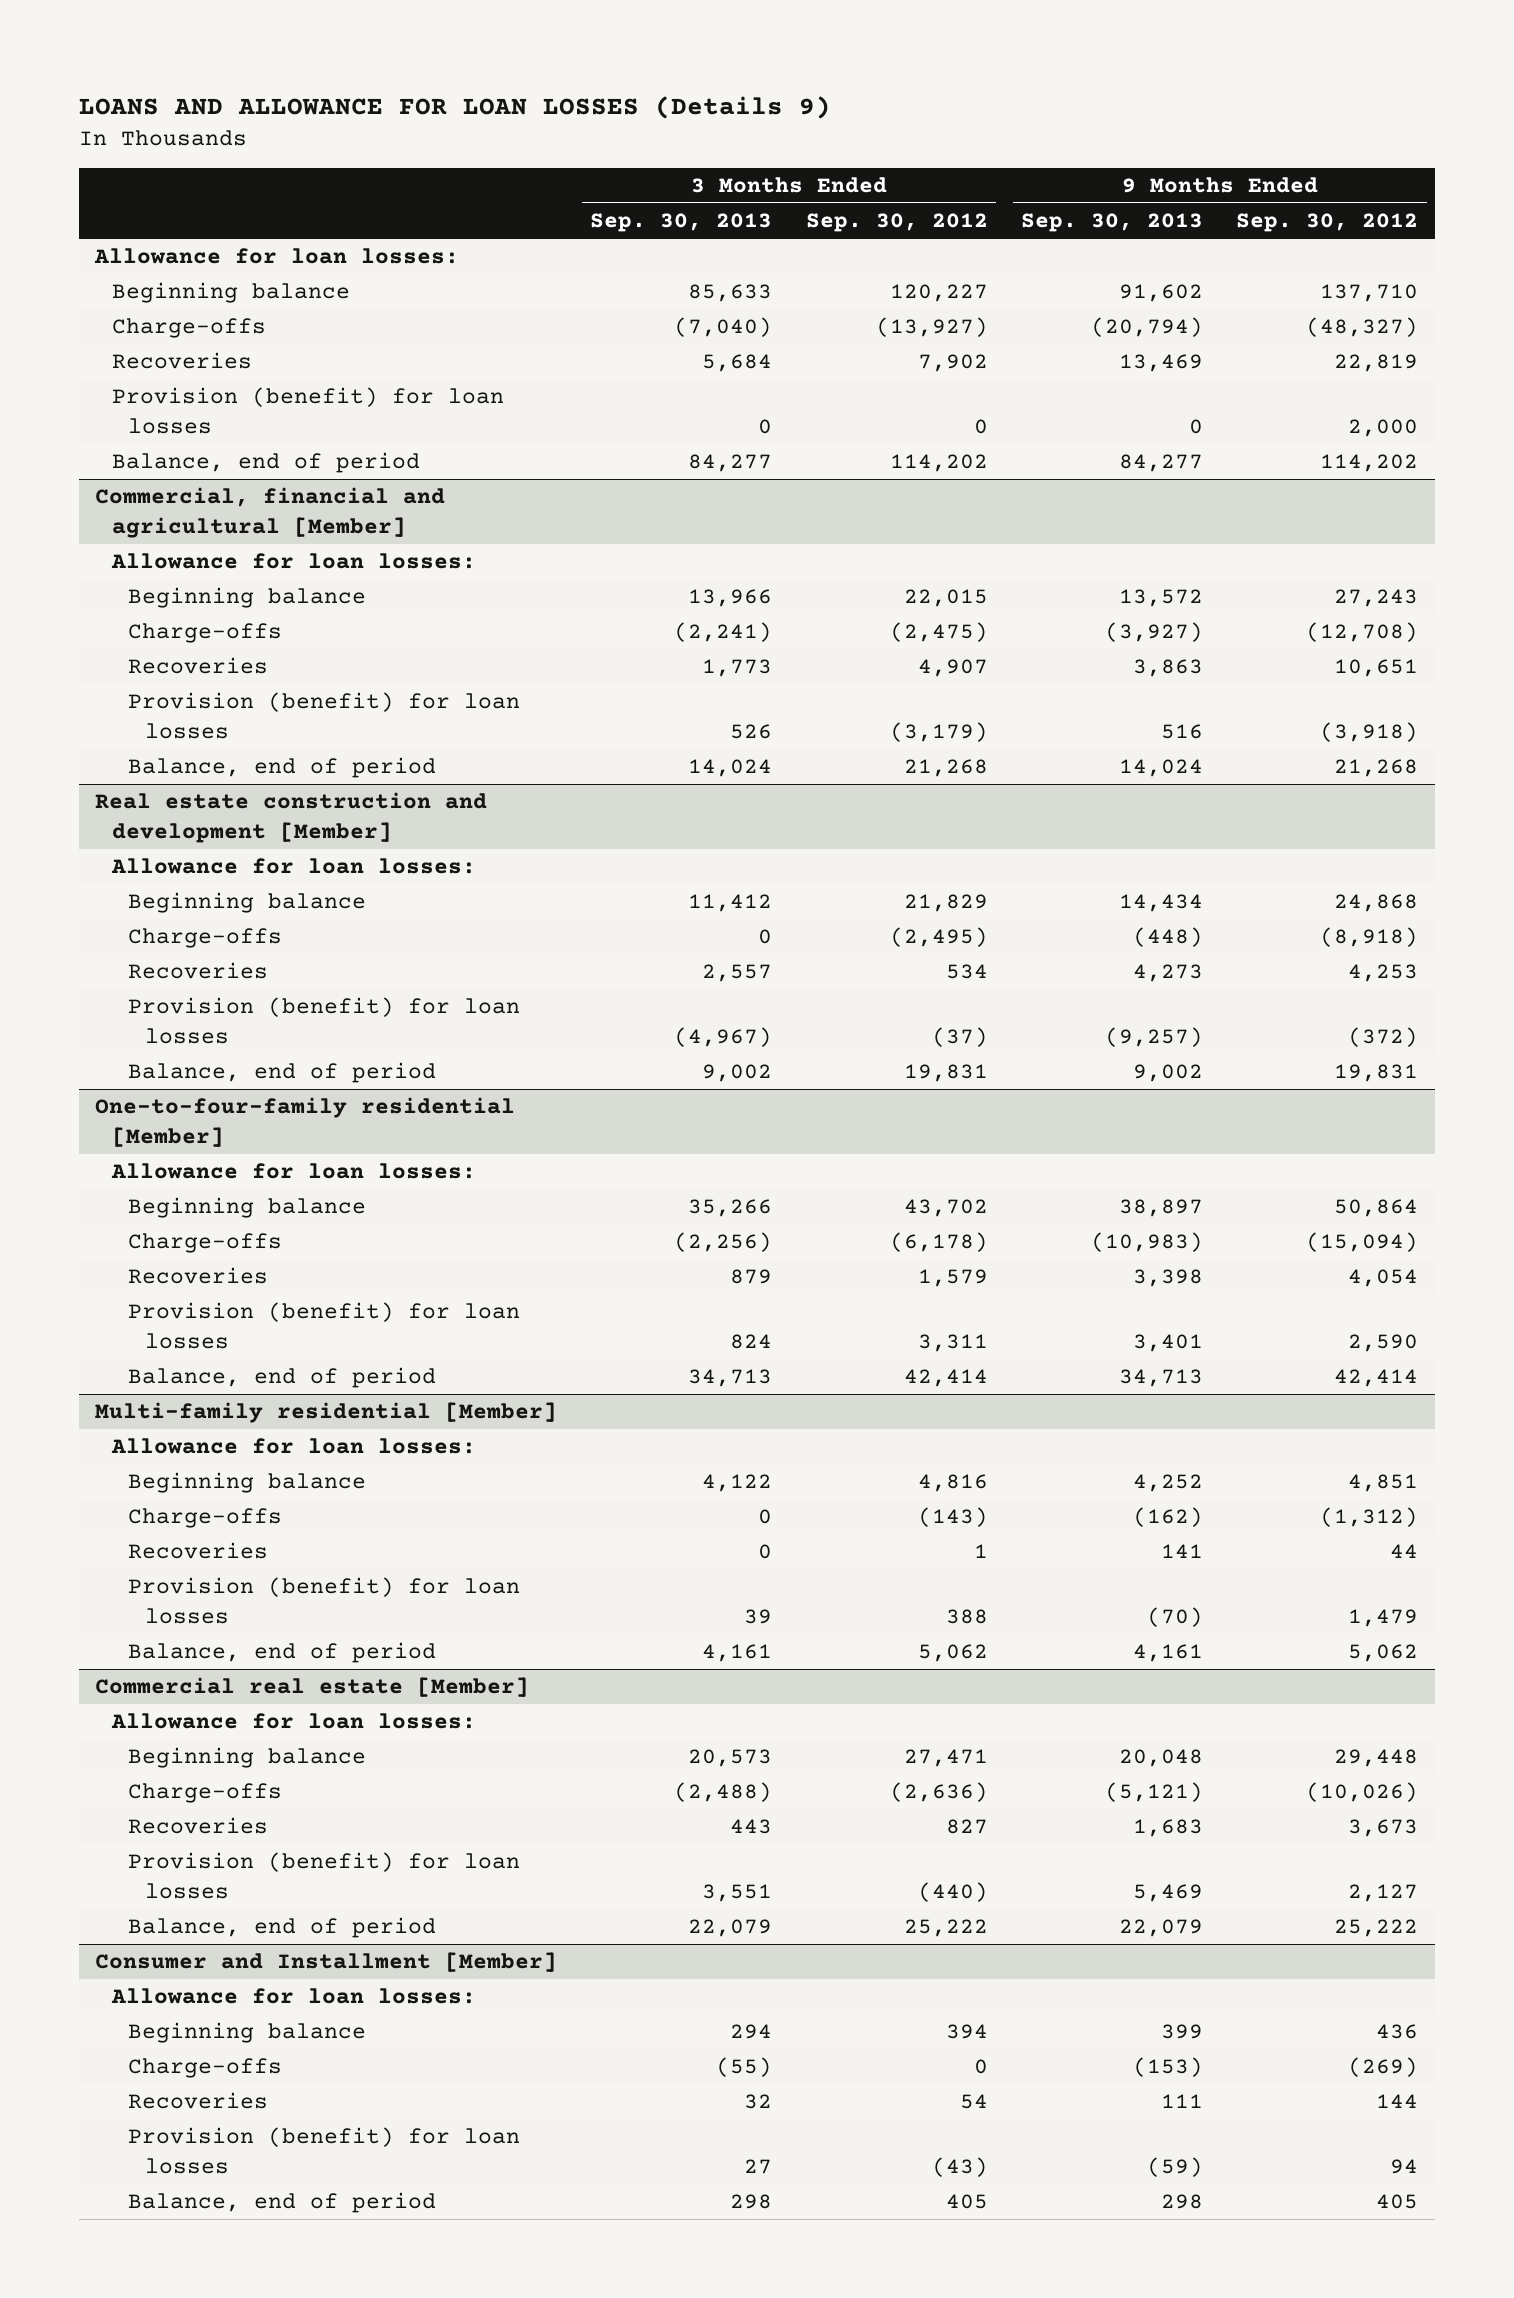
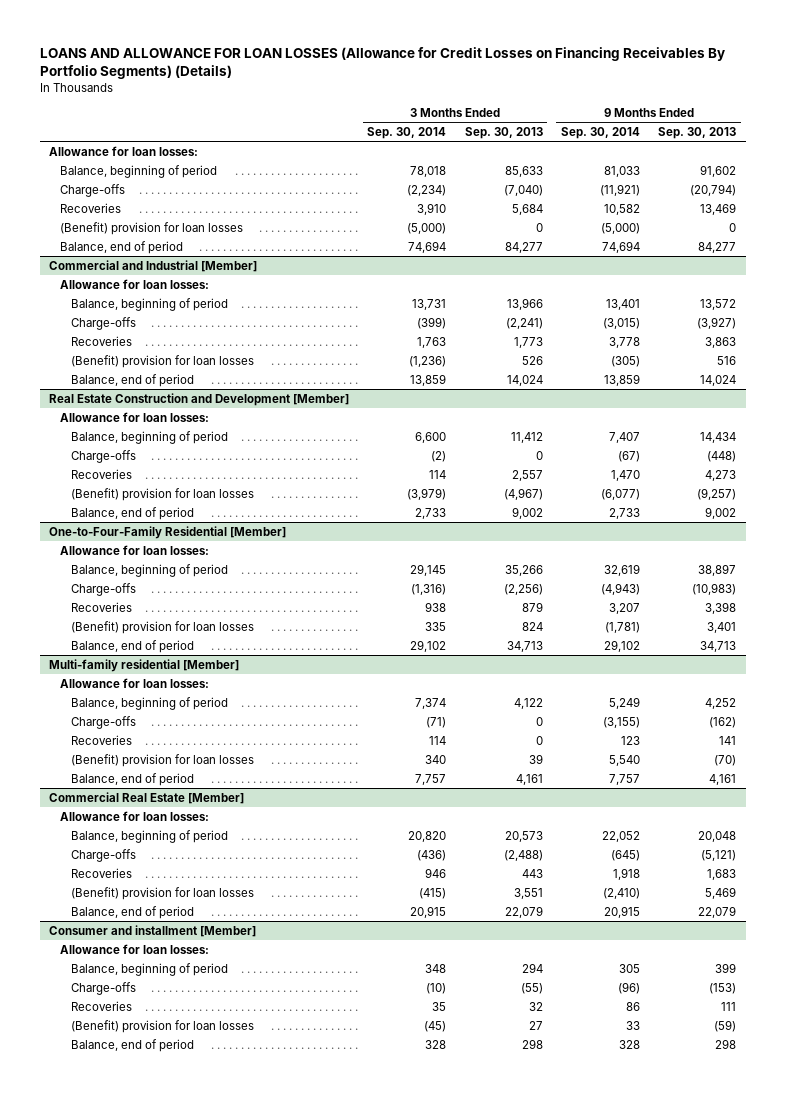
- LOANS AND ALLOWANCE FOR LOAN LOSSES (Details 9)
+ LOANS AND ALLOWANCE FOR LOAN LOSSES (Allowance for Credit Losses on Financing Receivables By Portfolio Segments) (Details)
- | 3 Months Ended Sep. 30, 2013 | 3 Months Ended Sep. 30, 2012 | 9 Months Ended Sep. 30, 2013 | 9 Months Ended Sep. 30, 2012
+ | 3 Months Ended Sep. 30, 2014 | 3 Months Ended Sep. 30, 2013 | 9 Months Ended Sep. 30, 2014 | 9 Months Ended Sep. 30, 2013
- Beginning balance | 85,633 | 120,227 | 91,602 | 137,710
+ Balance, beginning of period | 78,018 | 85,633 | 81,033 | 91,602
- Provision (benefit) for loan losses | 0 | 0 | 0 | 2,000
+ (Benefit) provision for loan losses | (5,000) | 0 | (5,000) | 0
- Commercial, financial and agricultural [Member]
+ Commercial and Industrial [Member]
- Beginning balance | 13,966 | 22,015 | 13,572 | 27,243
+ Balance, beginning of period | 13,731 | 13,966 | 13,401 | 13,572
- Provision (benefit) for loan losses | 526 | (3,179) | 516 | (3,918)
+ (Benefit) provision for loan losses | (1,236) | 526 | (305) | 516
- Real estate construction and development [Member]
+ Real Estate Construction and Development [Member]
- Beginning balance | 11,412 | 21,829 | 14,434 | 24,868
+ Balance, beginning of period | 6,600 | 11,412 | 7,407 | 14,434
- Provision (benefit) for loan losses | (4,967) | (37) | (9,257) | (372)
+ (Benefit) provision for loan losses | (3,979) | (4,967) | (6,077) | (9,257)
- One-to-four-family residential [Member]
+ One-to-Four-Family Residential [Member]
- Beginning balance | 35,266 | 43,702 | 38,897 | 50,864
+ Balance, beginning of period | 29,145 | 35,266 | 32,619 | 38,897
- Provision (benefit) for loan losses | 824 | 3,311 | 3,401 | 2,590
+ (Benefit) provision for loan losses | 335 | 824 | (1,781) | 3,401
@ Multi-family residential [Member]
- Beginning balance | 4,122 | 4,816 | 4,252 | 4,851
+ Balance, beginning of period | 7,374 | 4,122 | 5,249 | 4,252
- Provision (benefit) for loan losses | 39 | 388 | (70) | 1,479
+ (Benefit) provision for loan losses | 340 | 39 | 5,540 | (70)
- Commercial real estate [Member]
+ Commercial Real Estate [Member]
- Beginning balance | 20,573 | 27,471 | 20,048 | 29,448
+ Balance, beginning of period | 20,820 | 20,573 | 22,052 | 20,048
- Provision (benefit) for loan losses | 3,551 | (440) | 5,469 | 2,127
+ (Benefit) provision for loan losses | (415) | 3,551 | (2,410) | 5,469
- Consumer and Installment [Member]
+ Consumer and installment [Member]
- Beginning balance | 294 | 394 | 399 | 436
+ Balance, beginning of period | 348 | 294 | 305 | 399
- Provision (benefit) for loan losses | 27 | (43) | (59) | 94
+ (Benefit) provision for loan losses | (45) | 27 | 33 | (59)

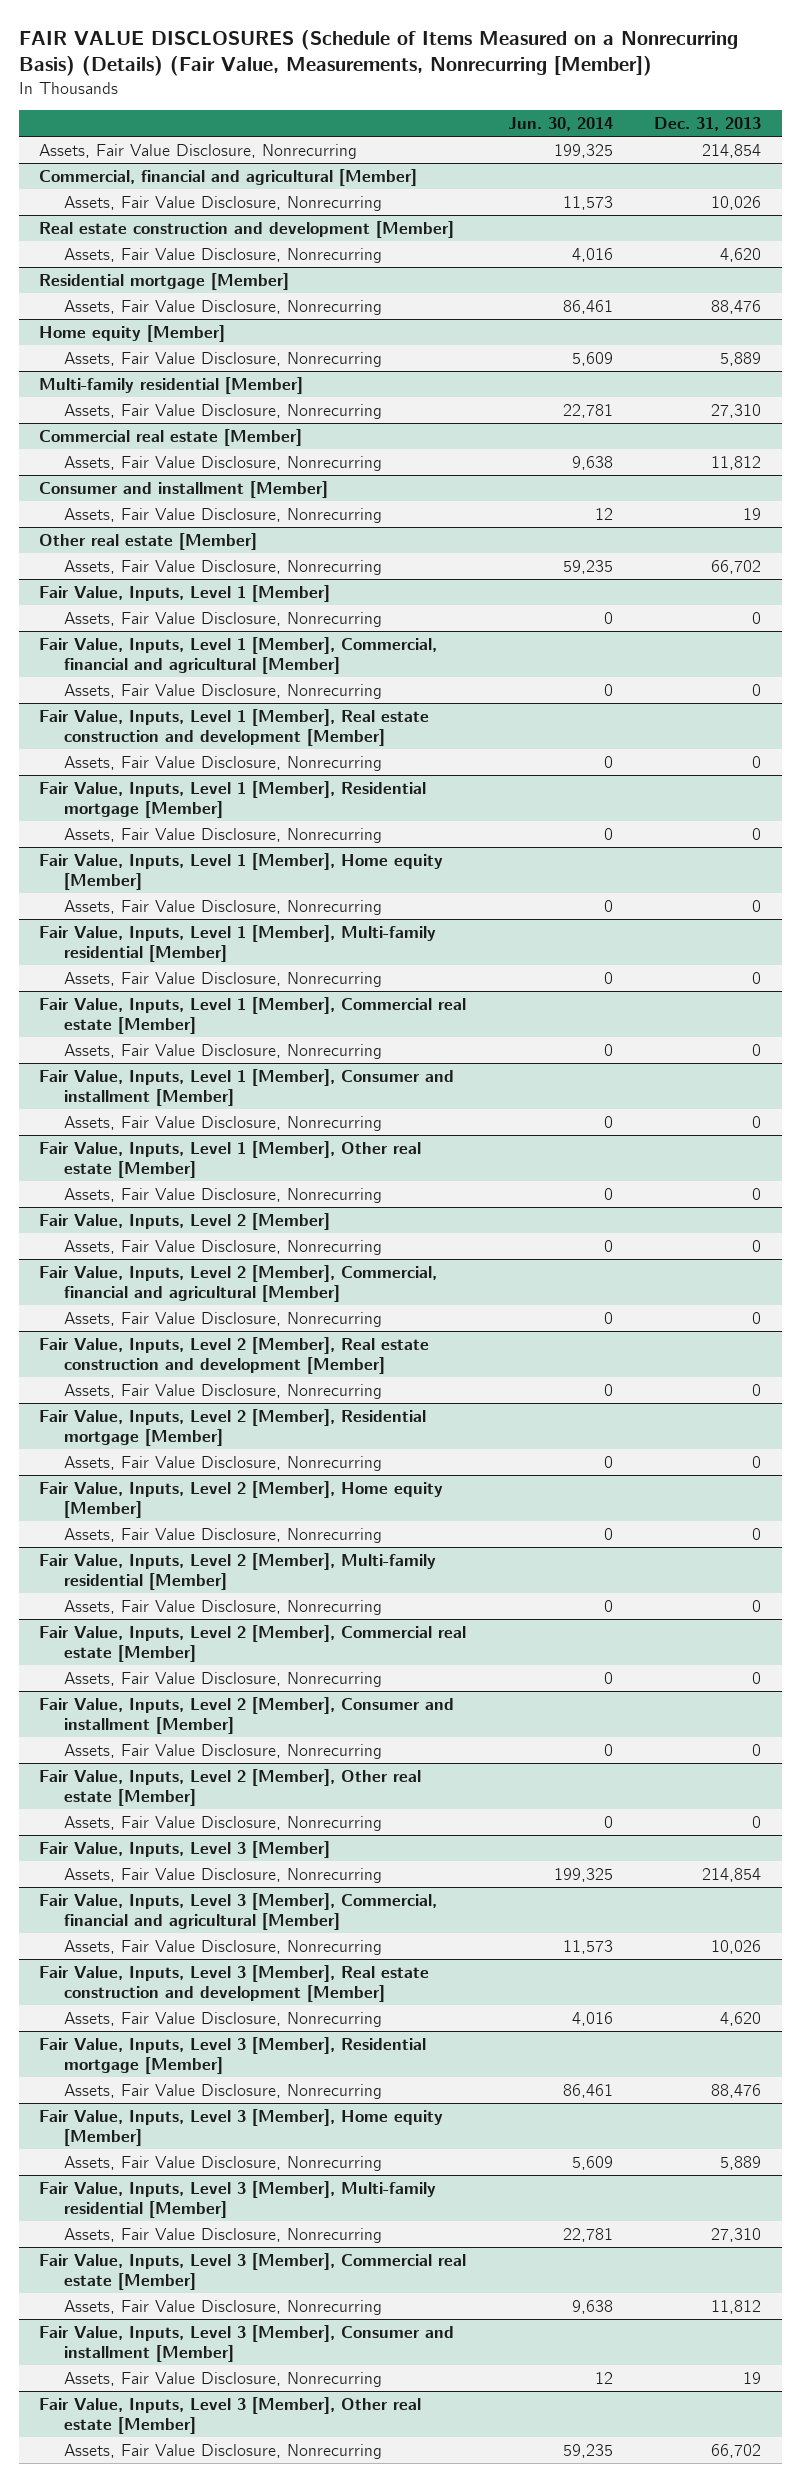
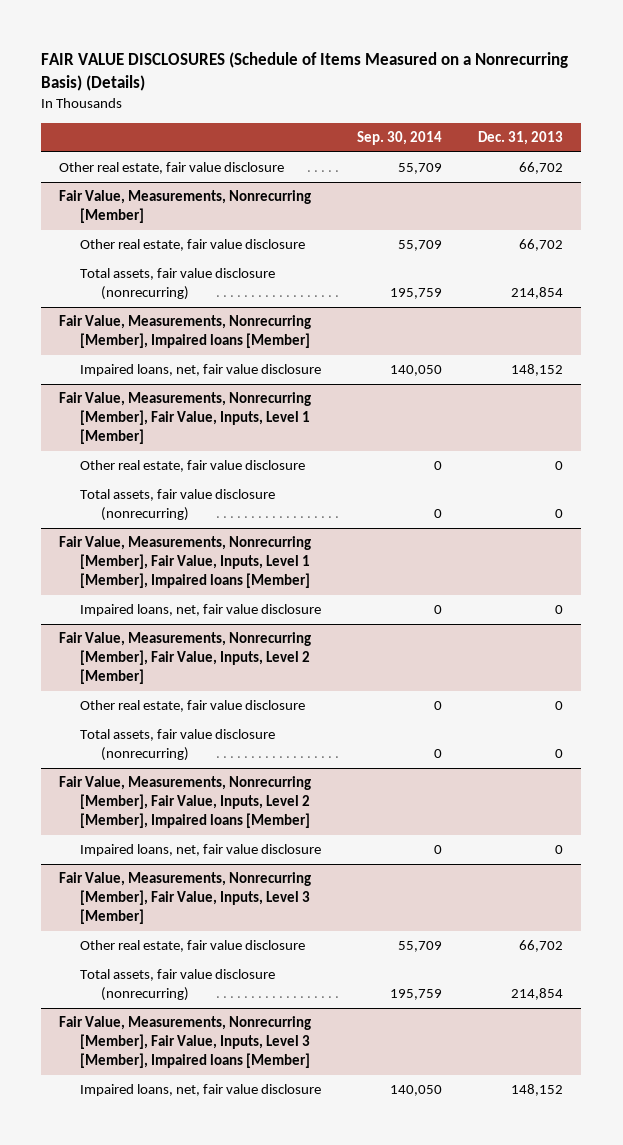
- FAIR VALUE DISCLOSURES (Schedule of Items Measured on a Nonrecurring Basis) (Details) (Fair Value, Measurements, Nonrecurring [Member])
+ FAIR VALUE DISCLOSURES (Schedule of Items Measured on a Nonrecurring Basis) (Details)
- | Jun. 30, 2014 | Dec. 31, 2013
+ | Sep. 30, 2014 | Dec. 31, 2013
- Assets, Fair Value Disclosure, Nonrecurring | 199,325 | 214,854
- Commercial, financial and agricultural [Member]
- Assets, Fair Value Disclosure, Nonrecurring | 11,573 | 10,026
- Real estate construction and development [Member]
- Assets, Fair Value Disclosure, Nonrecurring | 4,016 | 4,620
- Residential mortgage [Member]
- Assets, Fair Value Disclosure, Nonrecurring | 86,461 | 88,476
- Home equity [Member]
- Assets, Fair Value Disclosure, Nonrecurring | 5,609 | 5,889
- Multi-family residential [Member]
- Assets, Fair Value Disclosure, Nonrecurring | 22,781 | 27,310
- Commercial real estate [Member]
- Assets, Fair Value Disclosure, Nonrecurring | 9,638 | 11,812
- Consumer and installment [Member]
- Assets, Fair Value Disclosure, Nonrecurring | 12 | 19
- Other real estate [Member]
- Assets, Fair Value Disclosure, Nonrecurring | 59,235 | 66,702
- Fair Value, Inputs, Level 1 [Member]
- Assets, Fair Value Disclosure, Nonrecurring | 0 | 0
- Fair Value, Inputs, Level 1 [Member], Commercial, financial and agricultural [Member]
- Assets, Fair Value Disclosure, Nonrecurring | 0 | 0
- Fair Value, Inputs, Level 1 [Member], Real estate construction and development [Member]
- Assets, Fair Value Disclosure, Nonrecurring | 0 | 0
- Fair Value, Inputs, Level 1 [Member], Residential mortgage [Member]
- Assets, Fair Value Disclosure, Nonrecurring | 0 | 0
- Fair Value, Inputs, Level 1 [Member], Home equity [Member]
- Assets, Fair Value Disclosure, Nonrecurring | 0 | 0
- Fair Value, Inputs, Level 1 [Member], Multi-family residential [Member]
- Assets, Fair Value Disclosure, Nonrecurring | 0 | 0
- Fair Value, Inputs, Level 1 [Member], Commercial real estate [Member]
- Assets, Fair Value Disclosure, Nonrecurring | 0 | 0
- Fair Value, Inputs, Level 1 [Member], Consumer and installment [Member]
- Assets, Fair Value Disclosure, Nonrecurring | 0 | 0
- Fair Value, Inputs, Level 1 [Member], Other real estate [Member]
- Assets, Fair Value Disclosure, Nonrecurring | 0 | 0
- Fair Value, Inputs, Level 2 [Member]
- Assets, Fair Value Disclosure, Nonrecurring | 0 | 0
- Fair Value, Inputs, Level 2 [Member], Commercial, financial and agricultural [Member]
- Assets, Fair Value Disclosure, Nonrecurring | 0 | 0
- Fair Value, Inputs, Level 2 [Member], Real estate construction and development [Member]
- Assets, Fair Value Disclosure, Nonrecurring | 0 | 0
- Fair Value, Inputs, Level 2 [Member], Residential mortgage [Member]
- Assets, Fair Value Disclosure, Nonrecurring | 0 | 0
- Fair Value, Inputs, Level 2 [Member], Home equity [Member]
- Assets, Fair Value Disclosure, Nonrecurring | 0 | 0
- Fair Value, Inputs, Level 2 [Member], Multi-family residential [Member]
- Assets, Fair Value Disclosure, Nonrecurring | 0 | 0
- Fair Value, Inputs, Level 2 [Member], Commercial real estate [Member]
- Assets, Fair Value Disclosure, Nonrecurring | 0 | 0
- Fair Value, Inputs, Level 2 [Member], Consumer and installment [Member]
- Assets, Fair Value Disclosure, Nonrecurring | 0 | 0
- Fair Value, Inputs, Level 2 [Member], Other real estate [Member]
- Assets, Fair Value Disclosure, Nonrecurring | 0 | 0
- Fair Value, Inputs, Level 3 [Member]
- Assets, Fair Value Disclosure, Nonrecurring | 199,325 | 214,854
- Fair Value, Inputs, Level 3 [Member], Commercial, financial and agricultural [Member]
- Assets, Fair Value Disclosure, Nonrecurring | 11,573 | 10,026
- Fair Value, Inputs, Level 3 [Member], Real estate construction and development [Member]
- Assets, Fair Value Disclosure, Nonrecurring | 4,016 | 4,620
- Fair Value, Inputs, Level 3 [Member], Residential mortgage [Member]
- Assets, Fair Value Disclosure, Nonrecurring | 86,461 | 88,476
- Fair Value, Inputs, Level 3 [Member], Home equity [Member]
- Assets, Fair Value Disclosure, Nonrecurring | 5,609 | 5,889
- Fair Value, Inputs, Level 3 [Member], Multi-family residential [Member]
- Assets, Fair Value Disclosure, Nonrecurring | 22,781 | 27,310
- Fair Value, Inputs, Level 3 [Member], Commercial real estate [Member]
- Assets, Fair Value Disclosure, Nonrecurring | 9,638 | 11,812
- Fair Value, Inputs, Level 3 [Member], Consumer and installment [Member]
- Assets, Fair Value Disclosure, Nonrecurring | 12 | 19
- Fair Value, Inputs, Level 3 [Member], Other real estate [Member]
- Assets, Fair Value Disclosure, Nonrecurring | 59,235 | 66,702
+ Other real estate, fair value disclosure | 55,709 | 66,702
+ Fair Value, Measurements, Nonrecurring [Member]
+ Other real estate, fair value disclosure | 55,709 | 66,702
+ Total assets, fair value disclosure (nonrecurring) | 195,759 | 214,854
+ Fair Value, Measurements, Nonrecurring [Member], Impaired loans [Member]
+ Impaired loans, net, fair value disclosure | 140,050 | 148,152
+ Fair Value, Measurements, Nonrecurring [Member], Fair Value, Inputs, Level 1 [Member]
+ Other real estate, fair value disclosure | 0 | 0
+ Total assets, fair value disclosure (nonrecurring) | 0 | 0
+ Fair Value, Measurements, Nonrecurring [Member], Fair Value, Inputs, Level 1 [Member], Impaired loans [Member]
+ Impaired loans, net, fair value disclosure | 0 | 0
+ Fair Value, Measurements, Nonrecurring [Member], Fair Value, Inputs, Level 2 [Member]
+ Other real estate, fair value disclosure | 0 | 0
+ Total assets, fair value disclosure (nonrecurring) | 0 | 0
+ Fair Value, Measurements, Nonrecurring [Member], Fair Value, Inputs, Level 2 [Member], Impaired loans [Member]
+ Impaired loans, net, fair value disclosure | 0 | 0
+ Fair Value, Measurements, Nonrecurring [Member], Fair Value, Inputs, Level 3 [Member]
+ Other real estate, fair value disclosure | 55,709 | 66,702
+ Total assets, fair value disclosure (nonrecurring) | 195,759 | 214,854
+ Fair Value, Measurements, Nonrecurring [Member], Fair Value, Inputs, Level 3 [Member], Impaired loans [Member]
+ Impaired loans, net, fair value disclosure | 140,050 | 148,152

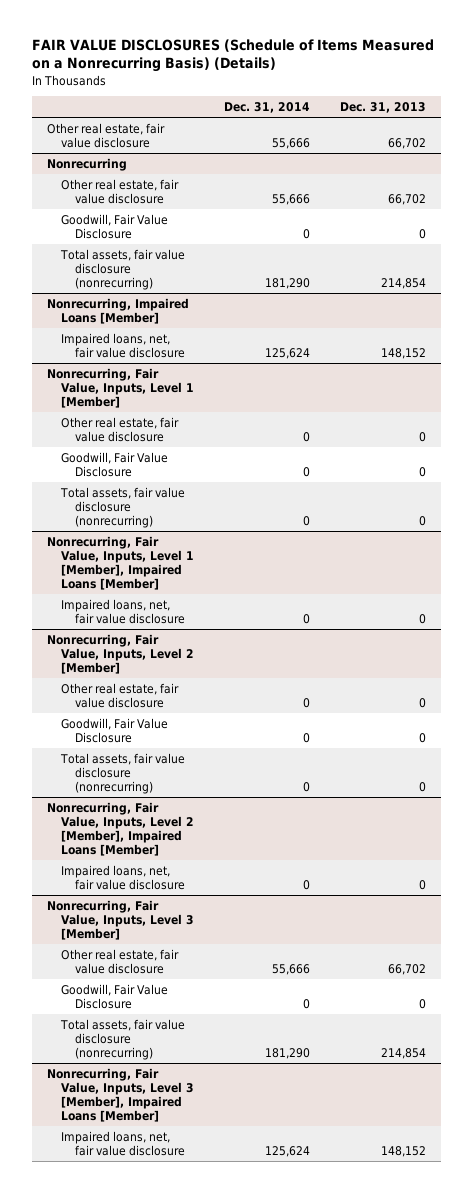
- | Sep. 30, 2014 | Dec. 31, 2013
+ | Dec. 31, 2014 | Dec. 31, 2013
- Fair Value, Measurements, Nonrecurring [Member]
+ Nonrecurring
+ Goodwill, Fair Value Disclosure | 0 | 0
- Fair Value, Measurements, Nonrecurring [Member], Impaired loans [Member]
+ Nonrecurring, Impaired Loans [Member]
- Fair Value, Measurements, Nonrecurring [Member], Fair Value, Inputs, Level 1 [Member]
+ Nonrecurring, Fair Value, Inputs, Level 1 [Member]
+ Goodwill, Fair Value Disclosure | 0 | 0
- Fair Value, Measurements, Nonrecurring [Member], Fair Value, Inputs, Level 1 [Member], Impaired loans [Member]
+ Nonrecurring, Fair Value, Inputs, Level 1 [Member], Impaired Loans [Member]
- Fair Value, Measurements, Nonrecurring [Member], Fair Value, Inputs, Level 2 [Member]
+ Nonrecurring, Fair Value, Inputs, Level 2 [Member]
+ Goodwill, Fair Value Disclosure | 0 | 0
- Fair Value, Measurements, Nonrecurring [Member], Fair Value, Inputs, Level 2 [Member], Impaired loans [Member]
+ Nonrecurring, Fair Value, Inputs, Level 2 [Member], Impaired Loans [Member]
- Fair Value, Measurements, Nonrecurring [Member], Fair Value, Inputs, Level 3 [Member]
+ Nonrecurring, Fair Value, Inputs, Level 3 [Member]
+ Goodwill, Fair Value Disclosure | 0 | 0
- Fair Value, Measurements, Nonrecurring [Member], Fair Value, Inputs, Level 3 [Member], Impaired loans [Member]
+ Nonrecurring, Fair Value, Inputs, Level 3 [Member], Impaired Loans [Member]

